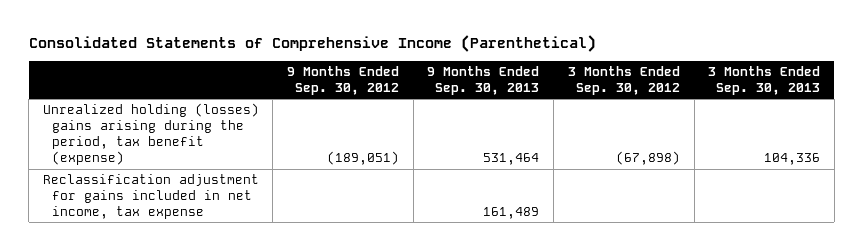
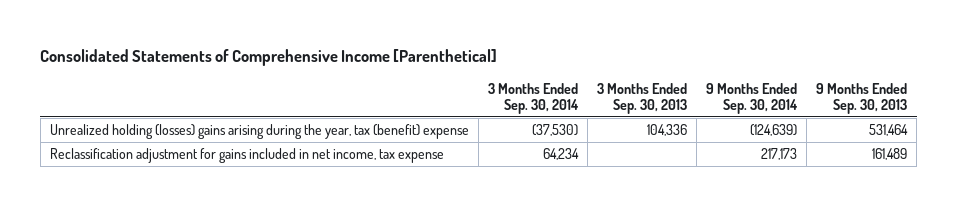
- Consolidated Statements of Comprehensive Income (Parenthetical)
+ Consolidated Statements of Comprehensive Income [Parenthetical]
- | 9 Months Ended Sep. 30, 2012 | 9 Months Ended Sep. 30, 2013 | 3 Months Ended Sep. 30, 2012 | 3 Months Ended Sep. 30, 2013
+ | 3 Months Ended Sep. 30, 2014 | 3 Months Ended Sep. 30, 2013 | 9 Months Ended Sep. 30, 2014 | 9 Months Ended Sep. 30, 2013
- Unrealized holding (losses) gains arising during the period, tax benefit (expense) | (189,051) | 531,464 | (67,898) | 104,336
+ Unrealized holding (losses) gains arising during the year, tax (benefit) expense | (37,530) | 104,336 | (124,639) | 531,464

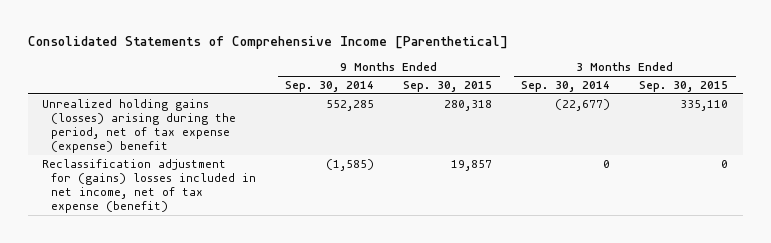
- | 3 Months Ended Sep. 30, 2014 | 3 Months Ended Sep. 30, 2013 | 9 Months Ended Sep. 30, 2014 | 9 Months Ended Sep. 30, 2013
+ | 9 Months Ended Sep. 30, 2014 | 9 Months Ended Sep. 30, 2015 | 3 Months Ended Sep. 30, 2014 | 3 Months Ended Sep. 30, 2015
- Unrealized holding (losses) gains arising during the year, tax (benefit) expense | (37,530) | 104,336 | (124,639) | 531,464
- Reclassification adjustment for gains included in net income, tax expense | 64,234 | | 217,173 | 161,489
+ Unrealized holding gains (losses) arising during the period, net of tax expense (expense) benefit | 552,285 | 280,318 | (22,677) | 335,110
+ Reclassification adjustment for (gains) losses included in net income, net of tax expense (benefit) | (1,585) | 19,857 | 0 | 0

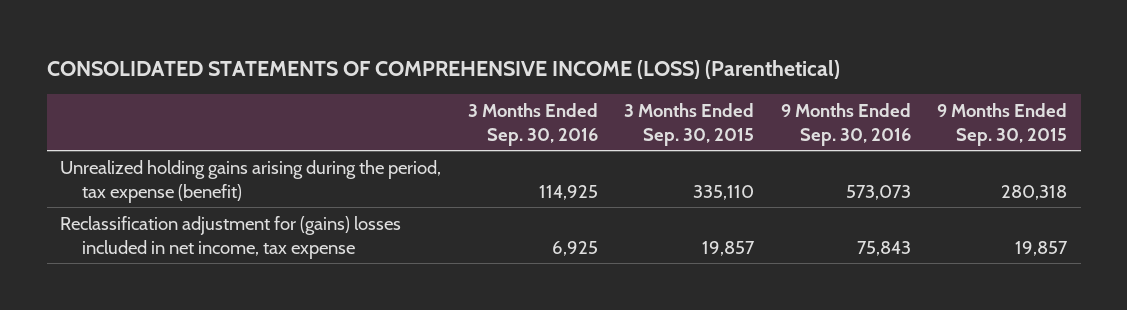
- Consolidated Statements of Comprehensive Income [Parenthetical]
+ CONSOLIDATED STATEMENTS OF COMPREHENSIVE INCOME (LOSS) (Parenthetical)
- | 9 Months Ended Sep. 30, 2014 | 9 Months Ended Sep. 30, 2015 | 3 Months Ended Sep. 30, 2014 | 3 Months Ended Sep. 30, 2015
+ | 3 Months Ended Sep. 30, 2016 | 3 Months Ended Sep. 30, 2015 | 9 Months Ended Sep. 30, 2016 | 9 Months Ended Sep. 30, 2015
- Unrealized holding gains (losses) arising during the period, net of tax expense (expense) benefit | 552,285 | 280,318 | (22,677) | 335,110
- Reclassification adjustment for (gains) losses included in net income, net of tax expense (benefit) | (1,585) | 19,857 | 0 | 0
+ Unrealized holding gains arising during the period, tax expense (benefit) | 114,925 | 335,110 | 573,073 | 280,318
+ Reclassification adjustment for (gains) losses included in net income, tax expense | 6,925 | 19,857 | 75,843 | 19,857

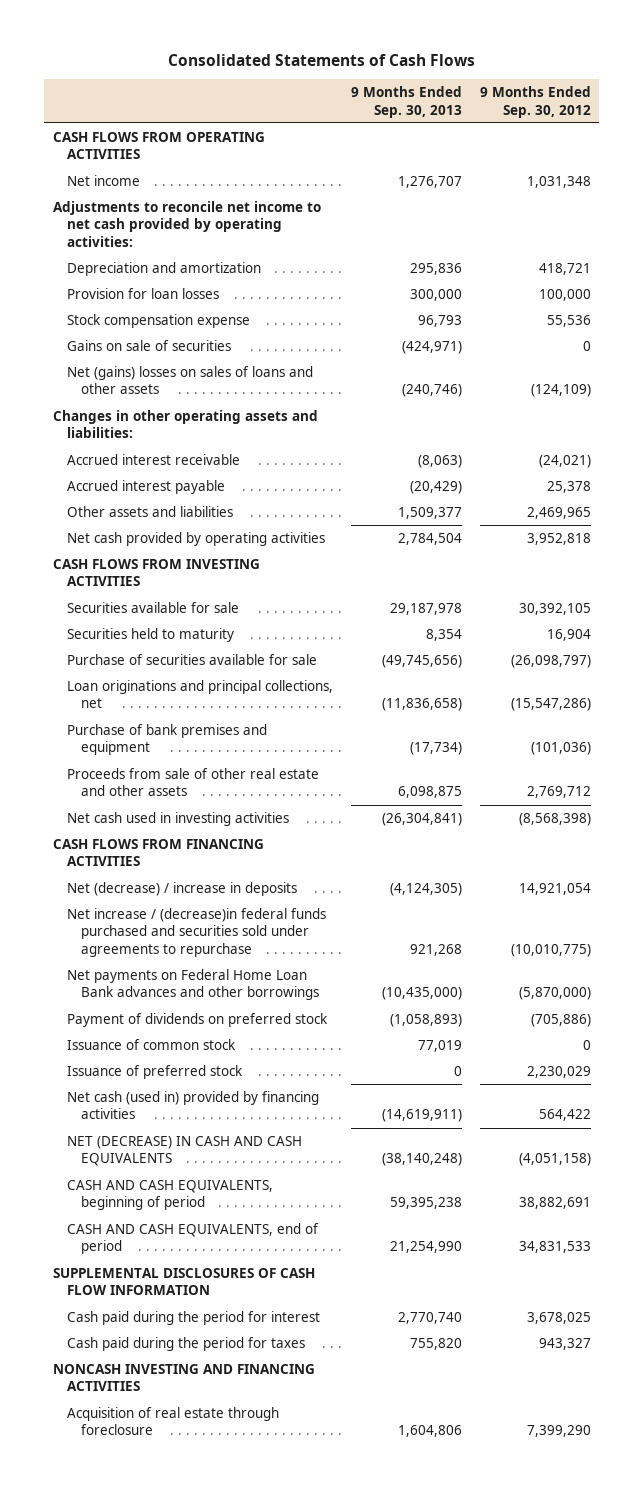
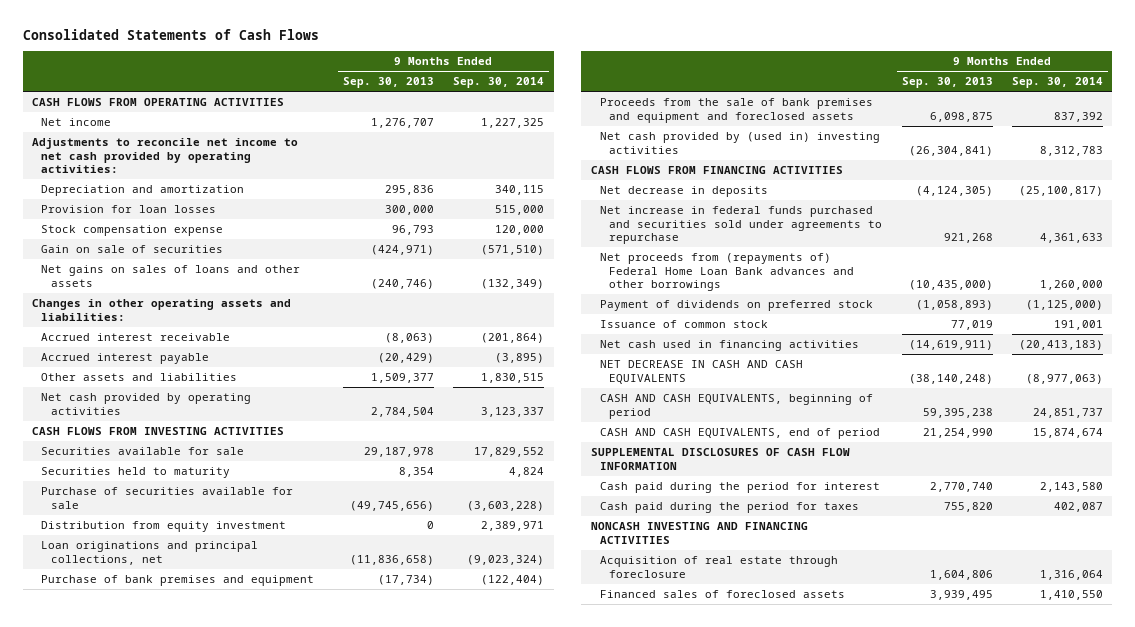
- | 9 Months Ended Sep. 30, 2013 | 9 Months Ended Sep. 30, 2012
+ | 9 Months Ended Sep. 30, 2013 | 9 Months Ended Sep. 30, 2014
- Gains on sale of securities | (424,971) | 0
- Net (gains) losses on sales of loans and other assets | (240,746) | (124,109)
+ Gain on sale of securities | (424,971) | (571,510)
+ Net gains on sales of loans and other assets | (240,746) | (132,349)
+ Distribution from equity investment | 0 | 2,389,971
- Proceeds from sale of other real estate and other assets | 6,098,875 | 2,769,712
- Net cash used in investing activities | (26,304,841) | (8,568,398)
+ Proceeds from the sale of bank premises and equipment and foreclosed assets | 6,098,875 | 837,392
+ Net cash provided by (used in) investing activities | (26,304,841) | 8,312,783
- Net (decrease) / increase in deposits | (4,124,305) | 14,921,054
- Net increase / (decrease)in federal funds purchased and securities sold under agreements to repurchase | 921,268 | (10,010,775)
- Net payments on Federal Home Loan Bank advances and other borrowings | (10,435,000) | (5,870,000)
+ Net decrease in deposits | (4,124,305) | (25,100,817)
+ Net increase in federal funds purchased and securities sold under agreements to repurchase | 921,268 | 4,361,633
+ Net proceeds from (repayments of) Federal Home Loan Bank advances and other borrowings | (10,435,000) | 1,260,000
- Issuance of preferred stock | 0 | 2,230,029
- Net cash (used in) provided by financing activities | (14,619,911) | 564,422
- NET (DECREASE) IN CASH AND CASH EQUIVALENTS | (38,140,248) | (4,051,158)
+ Net cash used in financing activities | (14,619,911) | (20,413,183)
+ NET DECREASE IN CASH AND CASH EQUIVALENTS | (38,140,248) | (8,977,063)
+ Financed sales of foreclosed assets | 3,939,495 | 1,410,550

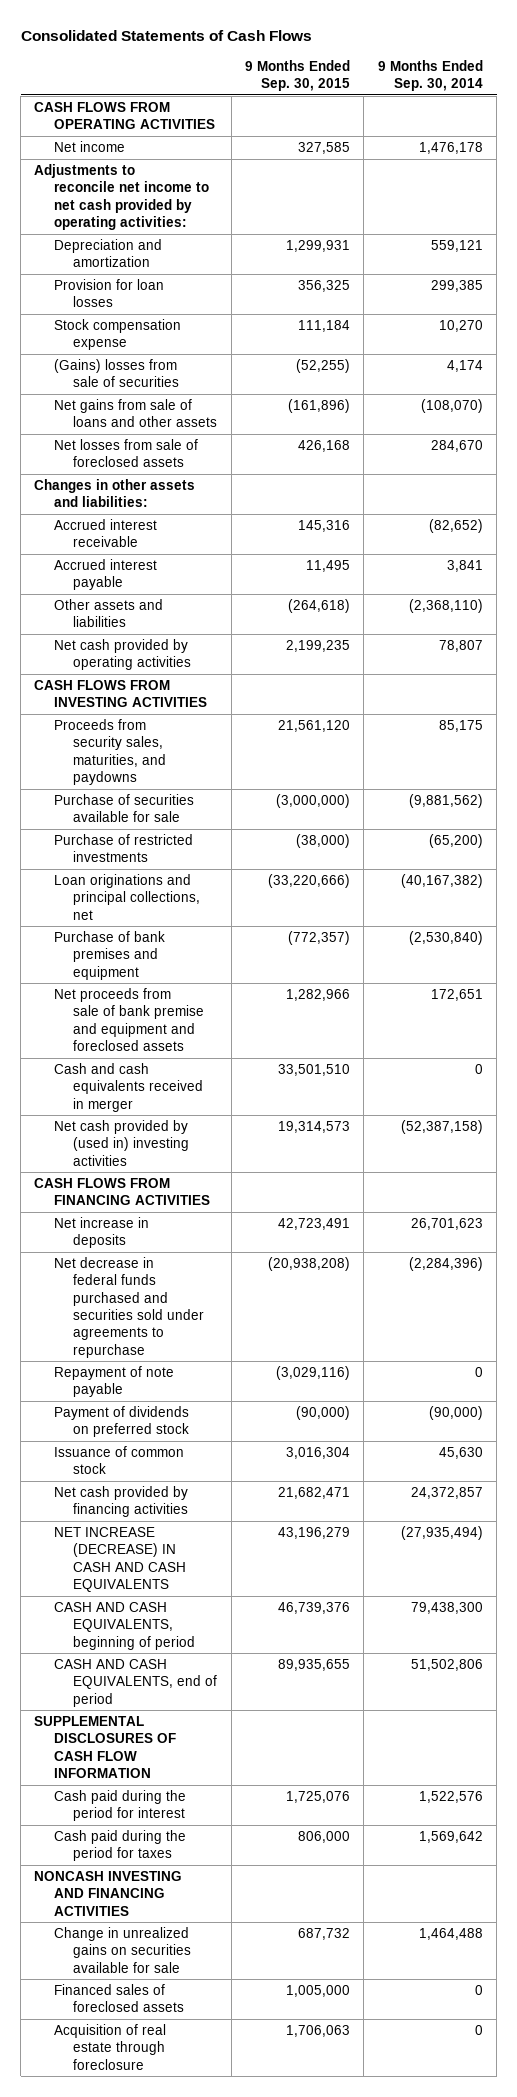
- | 9 Months Ended Sep. 30, 2013 | 9 Months Ended Sep. 30, 2014
+ | 9 Months Ended Sep. 30, 2015 | 9 Months Ended Sep. 30, 2014
- Net income | 1,276,707 | 1,227,325
+ Net income | 327,585 | 1,476,178
- Depreciation and amortization | 295,836 | 340,115
- Provision for loan losses | 300,000 | 515,000
- Stock compensation expense | 96,793 | 120,000
- Gain on sale of securities | (424,971) | (571,510)
- Net gains on sales of loans and other assets | (240,746) | (132,349)
- Changes in other operating assets and liabilities:
- Accrued interest receivable | (8,063) | (201,864)
- Accrued interest payable | (20,429) | (3,895)
- Other assets and liabilities | 1,509,377 | 1,830,515
- Net cash provided by operating activities | 2,784,504 | 3,123,337
+ Depreciation and amortization | 1,299,931 | 559,121
+ Provision for loan losses | 356,325 | 299,385
+ Stock compensation expense | 111,184 | 10,270
+ (Gains) losses from sale of securities | (52,255) | 4,174
+ Net gains from sale of loans and other assets | (161,896) | (108,070)
+ Net losses from sale of foreclosed assets | 426,168 | 284,670
+ Changes in other assets and liabilities:
+ Accrued interest receivable | 145,316 | (82,652)
+ Accrued interest payable | 11,495 | 3,841
+ Other assets and liabilities | (264,618) | (2,368,110)
+ Net cash provided by operating activities | 2,199,235 | 78,807
- Securities available for sale | 29,187,978 | 17,829,552
- Securities held to maturity | 8,354 | 4,824
- Purchase of securities available for sale | (49,745,656) | (3,603,228)
- Distribution from equity investment | 0 | 2,389,971
- Loan originations and principal collections, net | (11,836,658) | (9,023,324)
- Purchase of bank premises and equipment | (17,734) | (122,404)
- Proceeds from the sale of bank premises and equipment and foreclosed assets | 6,098,875 | 837,392
- Net cash provided by (used in) investing activities | (26,304,841) | 8,312,783
+ Proceeds from security sales, maturities, and paydowns | 21,561,120 | 85,175
+ Purchase of securities available for sale | (3,000,000) | (9,881,562)
+ Purchase of restricted investments | (38,000) | (65,200)
+ Loan originations and principal collections, net | (33,220,666) | (40,167,382)
+ Purchase of bank premises and equipment | (772,357) | (2,530,840)
+ Net proceeds from sale of bank premise and equipment and foreclosed assets | 1,282,966 | 172,651
+ Cash and cash equivalents received in merger | 33,501,510 | 0
+ Net cash provided by (used in) investing activities | 19,314,573 | (52,387,158)
- Net decrease in deposits | (4,124,305) | (25,100,817)
- Net increase in federal funds purchased and securities sold under agreements to repurchase | 921,268 | 4,361,633
- Net proceeds from (repayments of) Federal Home Loan Bank advances and other borrowings | (10,435,000) | 1,260,000
- Payment of dividends on preferred stock | (1,058,893) | (1,125,000)
- Issuance of common stock | 77,019 | 191,001
- Net cash used in financing activities | (14,619,911) | (20,413,183)
- NET DECREASE IN CASH AND CASH EQUIVALENTS | (38,140,248) | (8,977,063)
- CASH AND CASH EQUIVALENTS, beginning of period | 59,395,238 | 24,851,737
- CASH AND CASH EQUIVALENTS, end of period | 21,254,990 | 15,874,674
+ Net increase in deposits | 42,723,491 | 26,701,623
+ Net decrease in federal funds purchased and securities sold under agreements to repurchase | (20,938,208) | (2,284,396)
+ Repayment of note payable | (3,029,116) | 0
+ Payment of dividends on preferred stock | (90,000) | (90,000)
+ Issuance of common stock | 3,016,304 | 45,630
+ Net cash provided by financing activities | 21,682,471 | 24,372,857
+ NET INCREASE (DECREASE) IN CASH AND CASH EQUIVALENTS | 43,196,279 | (27,935,494)
+ CASH AND CASH EQUIVALENTS, beginning of period | 46,739,376 | 79,438,300
+ CASH AND CASH EQUIVALENTS, end of period | 89,935,655 | 51,502,806
- Cash paid during the period for interest | 2,770,740 | 2,143,580
- Cash paid during the period for taxes | 755,820 | 402,087
+ Cash paid during the period for interest | 1,725,076 | 1,522,576
+ Cash paid during the period for taxes | 806,000 | 1,569,642
- Acquisition of real estate through foreclosure | 1,604,806 | 1,316,064
- Financed sales of foreclosed assets | 3,939,495 | 1,410,550
+ Change in unrealized gains on securities available for sale | 687,732 | 1,464,488
+ Financed sales of foreclosed assets | 1,005,000 | 0
+ Acquisition of real estate through foreclosure | 1,706,063 | 0

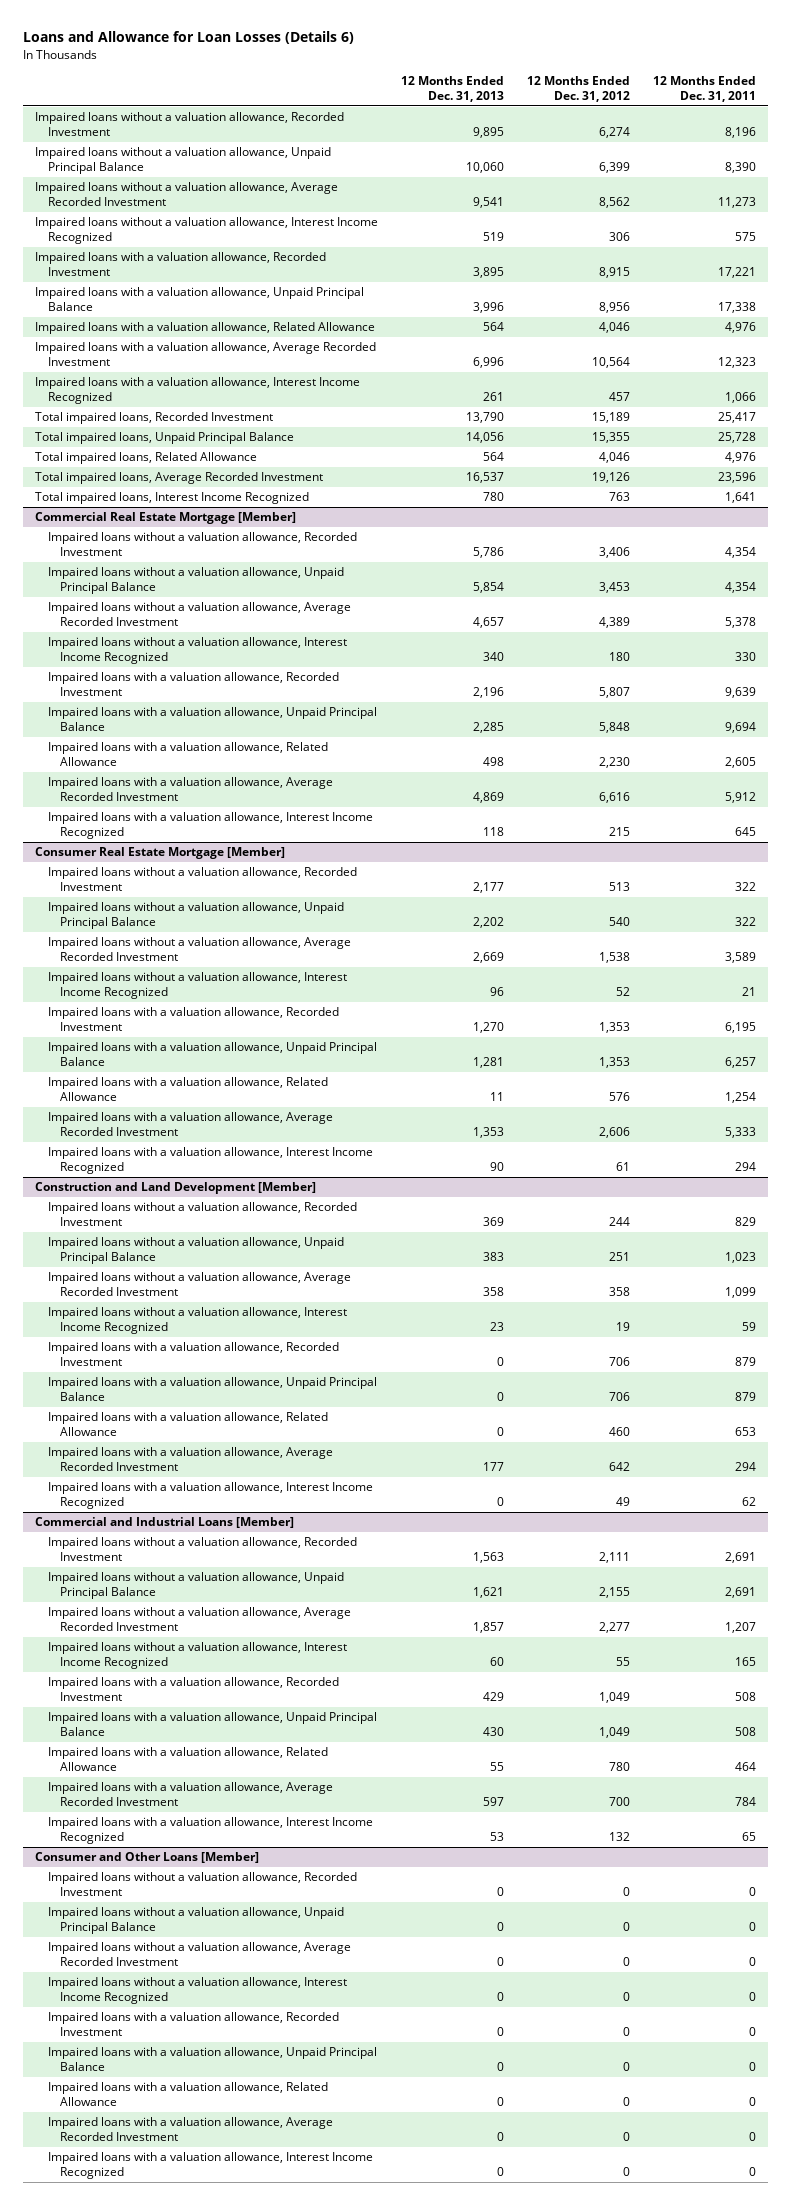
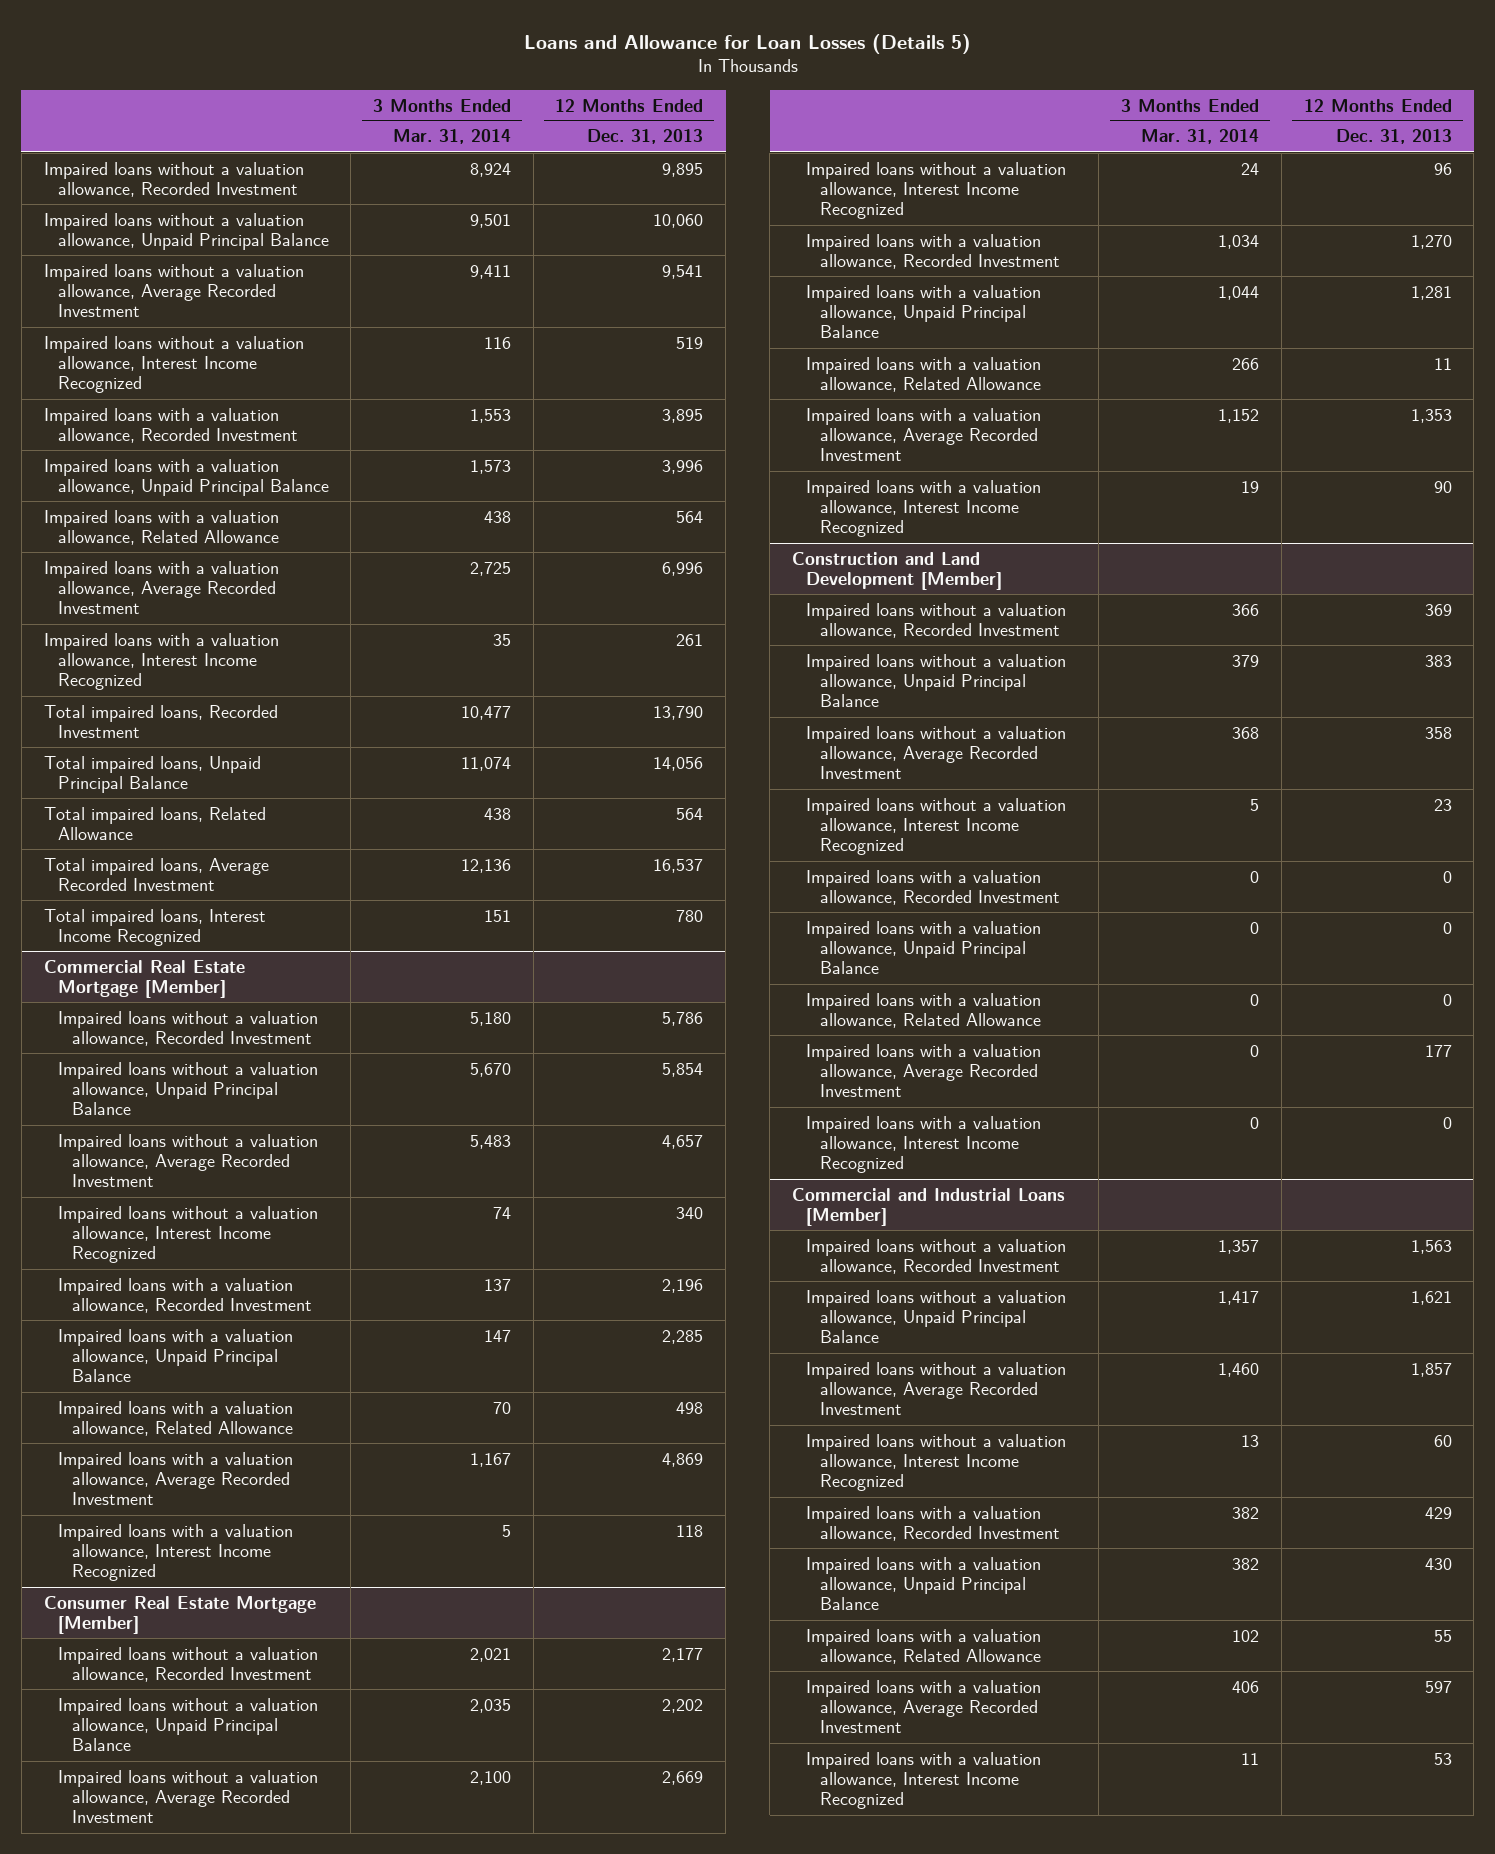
- Loans and Allowance for Loan Losses (Details 6)
+ Loans and Allowance for Loan Losses (Details 5)
- | 12 Months Ended Dec. 31, 2013 | 12 Months Ended Dec. 31, 2012 | 12 Months Ended Dec. 31, 2011
+ | 3 Months Ended Mar. 31, 2014 | 12 Months Ended Dec. 31, 2013
- Consumer and Other Loans [Member]
- Impaired loans without a valuation allowance, Recorded Investment | 0 | 0 | 0
- Impaired loans without a valuation allowance, Unpaid Principal Balance | 0 | 0 | 0
- Impaired loans without a valuation allowance, Average Recorded Investment | 0 | 0 | 0
- Impaired loans without a valuation allowance, Interest Income Recognized | 0 | 0 | 0
- Impaired loans with a valuation allowance, Recorded Investment | 0 | 0 | 0
- Impaired loans with a valuation allowance, Unpaid Principal Balance | 0 | 0 | 0
- Impaired loans with a valuation allowance, Related Allowance | 0 | 0 | 0
- Impaired loans with a valuation allowance, Average Recorded Investment | 0 | 0 | 0
- Impaired loans with a valuation allowance, Interest Income Recognized | 0 | 0 | 0

